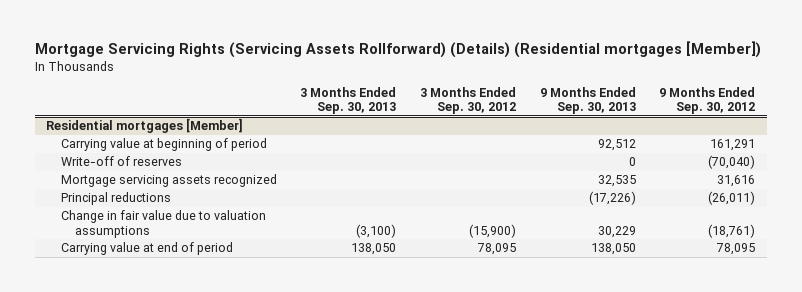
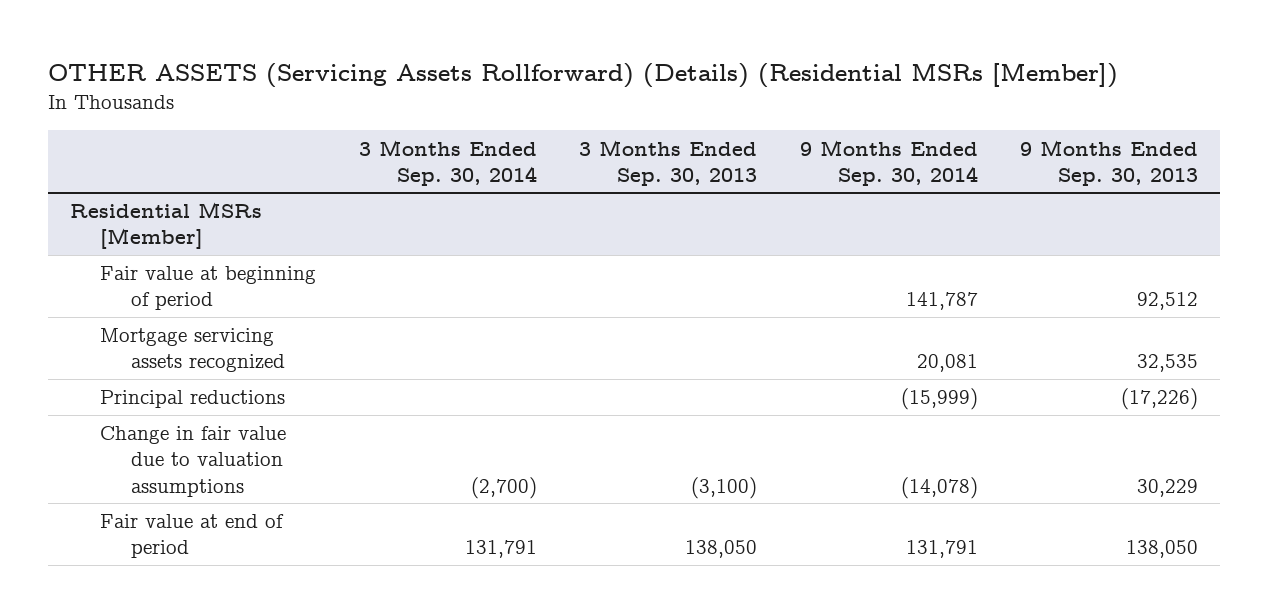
- Mortgage Servicing Rights (Servicing Assets Rollforward) (Details) (Residential mortgages [Member])
+ OTHER ASSETS (Servicing Assets Rollforward) (Details) (Residential MSRs [Member])
- | 3 Months Ended Sep. 30, 2013 | 3 Months Ended Sep. 30, 2012 | 9 Months Ended Sep. 30, 2013 | 9 Months Ended Sep. 30, 2012
+ | 3 Months Ended Sep. 30, 2014 | 3 Months Ended Sep. 30, 2013 | 9 Months Ended Sep. 30, 2014 | 9 Months Ended Sep. 30, 2013
- Residential mortgages [Member]
- Carrying value at beginning of period | | | 92,512 | 161,291
- Write-off of reserves | | | 0 | (70,040)
+ Residential MSRs [Member]
+ Fair value at beginning of period | | | 141,787 | 92,512
- Carrying value at end of period | 138,050 | 78,095 | 138,050 | 78,095
+ Fair value at end of period | 131,791 | 138,050 | 131,791 | 138,050

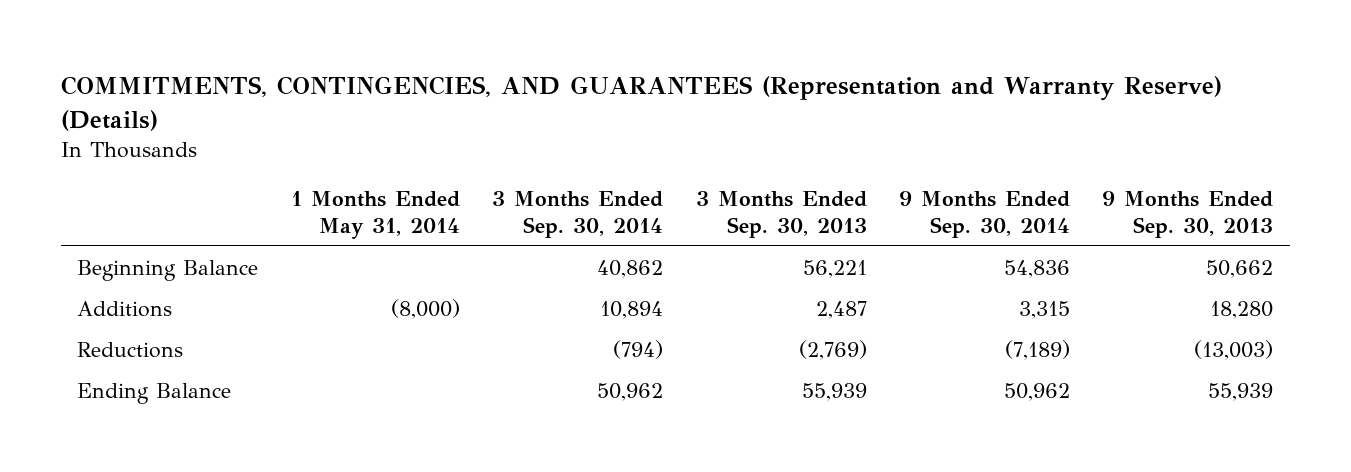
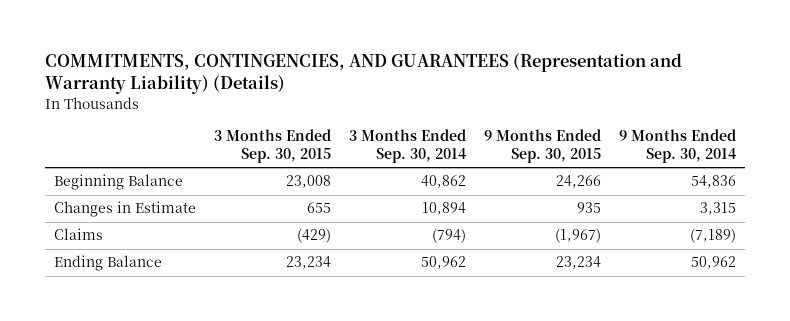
- COMMITMENTS, CONTINGENCIES, AND GUARANTEES (Representation and Warranty Reserve) (Details)
+ COMMITMENTS, CONTINGENCIES, AND GUARANTEES (Representation and Warranty Liability) (Details)
- | 1 Months Ended May 31, 2014 | 3 Months Ended Sep. 30, 2014 | 3 Months Ended Sep. 30, 2013 | 9 Months Ended Sep. 30, 2014 | 9 Months Ended Sep. 30, 2013
+ | 3 Months Ended Sep. 30, 2015 | 3 Months Ended Sep. 30, 2014 | 9 Months Ended Sep. 30, 2015 | 9 Months Ended Sep. 30, 2014
- Additions | (8,000) | 10,894 | 2,487 | 3,315 | 18,280
- Reductions | | (794) | (2,769) | (7,189) | (13,003)
+ Changes in Estimate | 655 | 10,894 | 935 | 3,315
+ Claims | (429) | (794) | (1,967) | (7,189)

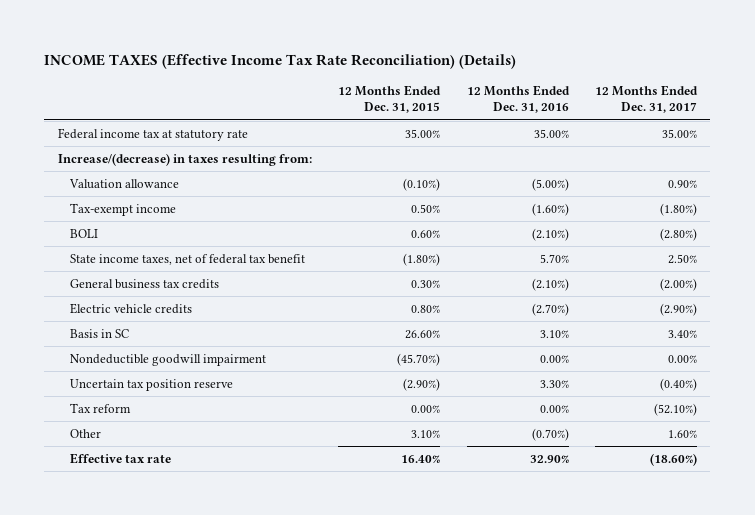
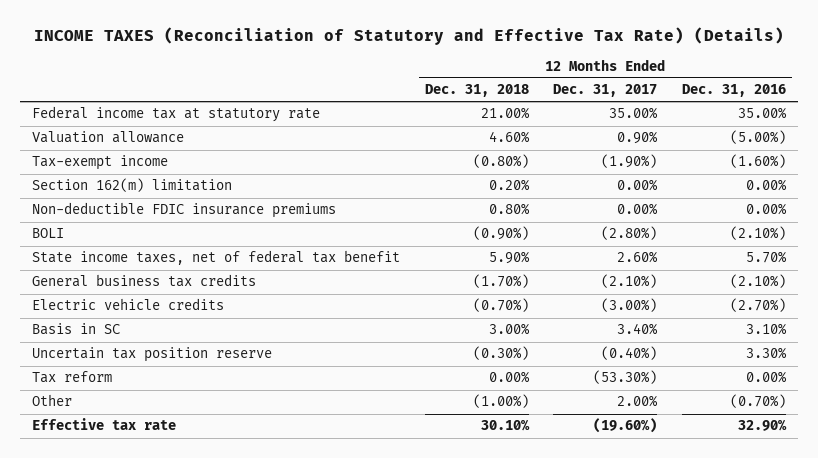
- INCOME TAXES (Effective Income Tax Rate Reconciliation) (Details)
+ INCOME TAXES (Reconciliation of Statutory and Effective Tax Rate) (Details)
- | 12 Months Ended Dec. 31, 2015 | 12 Months Ended Dec. 31, 2016 | 12 Months Ended Dec. 31, 2017
+ | 12 Months Ended Dec. 31, 2018 | 12 Months Ended Dec. 31, 2017 | 12 Months Ended Dec. 31, 2016
- Increase/(decrease) in taxes resulting from:
- Tax-exempt income | 0.50% | (1.60%) | (1.80%)
+ Tax-exempt income | (0.80%) | (1.90%) | (1.60%)
+ Section 162(m) limitation | 0.20% | 0.00% | 0.00%
+ Non-deductible FDIC insurance premiums | 0.80% | 0.00% | 0.00%
- State income taxes, net of federal tax benefit | (1.80%) | 5.70% | 2.50%
- General business tax credits | 0.30% | (2.10%) | (2.00%)
- Electric vehicle credits | 0.80% | (2.70%) | (2.90%)
+ State income taxes, net of federal tax benefit | 5.90% | 2.60% | 5.70%
+ General business tax credits | (1.70%) | (2.10%) | (2.10%)
+ Electric vehicle credits | (0.70%) | (3.00%) | (2.70%)
- Nondeductible goodwill impairment | (45.70%) | 0.00% | 0.00%
- Tax reform | 0.00% | 0.00% | (52.10%)
- Other | 3.10% | (0.70%) | 1.60%
- Effective tax rate | 16.40% | 32.90% | (18.60%)
+ Tax reform | 0.00% | (53.30%) | 0.00%
+ Other | (1.00%) | 2.00% | (0.70%)
+ Effective tax rate | 30.10% | (19.60%) | 32.90%

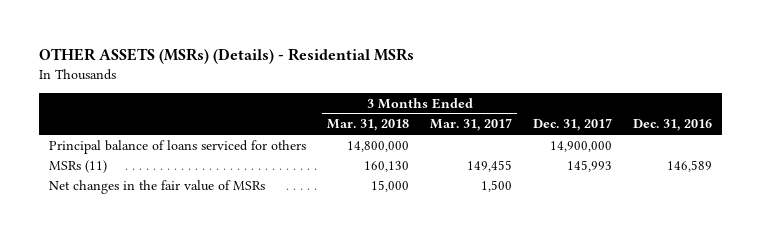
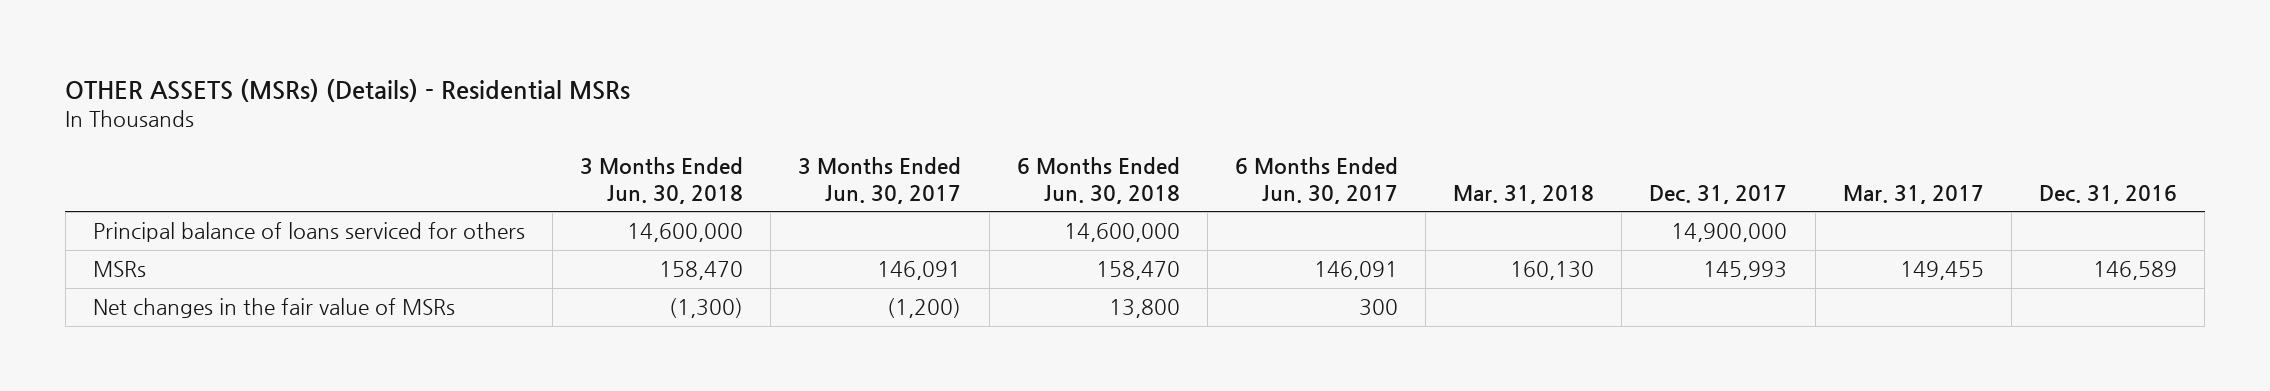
- | 3 Months Ended Mar. 31, 2018 | 3 Months Ended Mar. 31, 2017 | Dec. 31, 2017 | Dec. 31, 2016
+ | 3 Months Ended Jun. 30, 2018 | 3 Months Ended Jun. 30, 2017 | 6 Months Ended Jun. 30, 2018 | 6 Months Ended Jun. 30, 2017 | Mar. 31, 2018 | Dec. 31, 2017 | Mar. 31, 2017 | Dec. 31, 2016
- MSRs (11) | 160,130 | 149,455 | 145,993 | 146,589
+ MSRs | 158,470 | 146,091 | 158,470 | 146,091 | 160,130 | 145,993 | 149,455 | 146,589

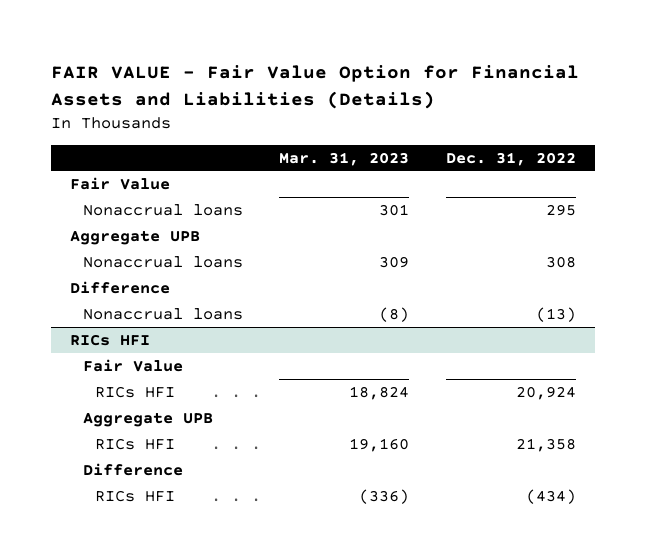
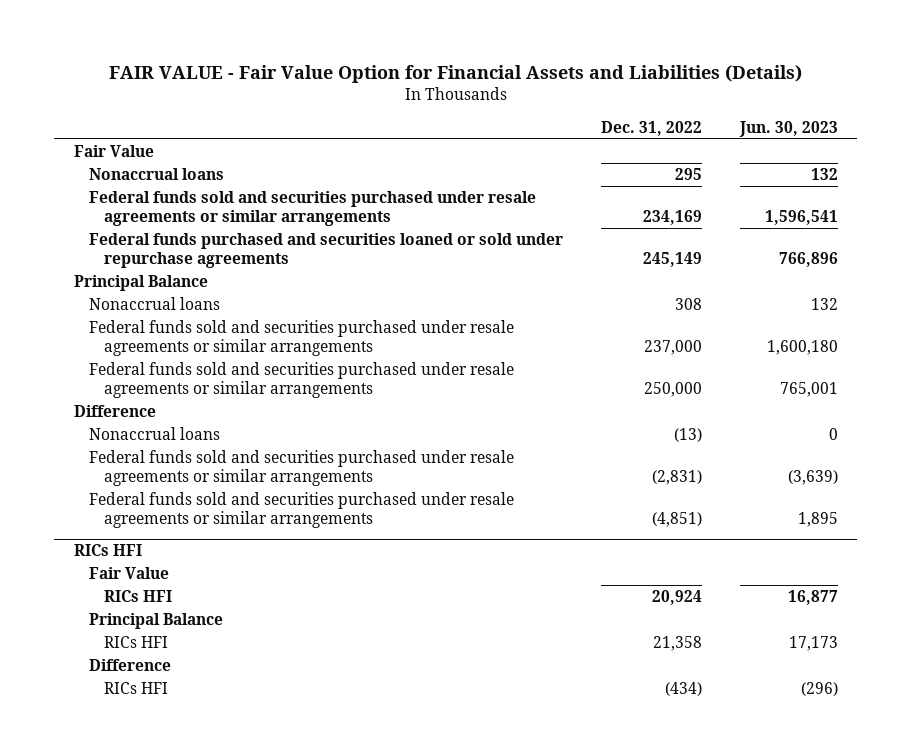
- | Mar. 31, 2023 | Dec. 31, 2022
+ | Dec. 31, 2022 | Jun. 30, 2023
- Aggregate UPB
+ Federal funds sold and securities purchased under resale agreements or similar arrangements | 234,169 | 1,596,541
+ Federal funds purchased and securities loaned or sold under repurchase agreements | 245,149 | 766,896
+ Principal Balance
+ Federal funds sold and securities purchased under resale agreements or similar arrangements | 237,000 | 1,600,180
+ Federal funds sold and securities purchased under resale agreements or similar arrangements | 250,000 | 765,001
+ Federal funds sold and securities purchased under resale agreements or similar arrangements | (2,831) | (3,639)
+ Federal funds sold and securities purchased under resale agreements or similar arrangements | (4,851) | 1,895
@ RICs HFI
- Aggregate UPB
+ Principal Balance

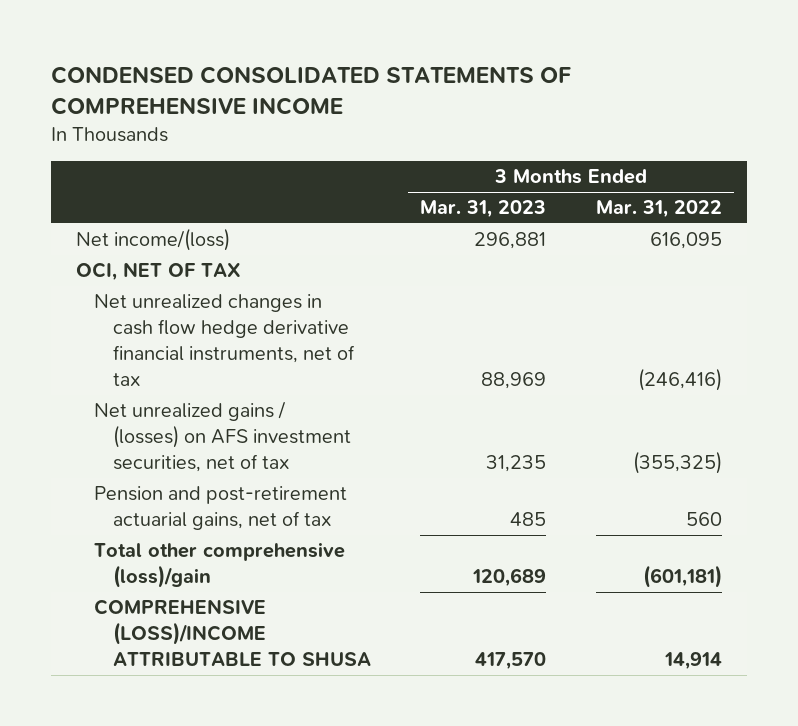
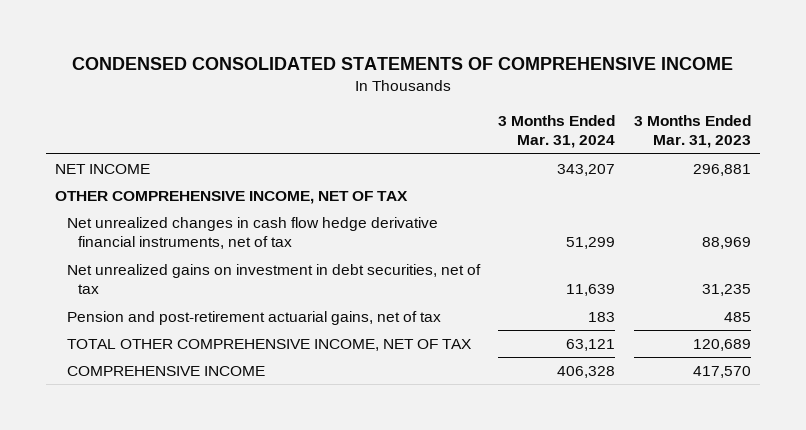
- | 3 Months Ended Mar. 31, 2023 | 3 Months Ended Mar. 31, 2022
+ | 3 Months Ended Mar. 31, 2024 | 3 Months Ended Mar. 31, 2023
- Net income/(loss) | 296,881 | 616,095
- OCI, NET OF TAX
+ NET INCOME | 343,207 | 296,881
+ OTHER COMPREHENSIVE INCOME, NET OF TAX
- Net unrealized gains / (losses) on AFS investment securities, net of tax | 31,235 | (355,325)
+ Net unrealized gains on investment in debt securities, net of tax | 11,639 | 31,235
- Total other comprehensive (loss)/gain | 120,689 | (601,181)
- COMPREHENSIVE (LOSS)/INCOME ATTRIBUTABLE TO SHUSA | 417,570 | 14,914
+ TOTAL OTHER COMPREHENSIVE INCOME, NET OF TAX | 63,121 | 120,689
+ COMPREHENSIVE INCOME | 406,328 | 417,570

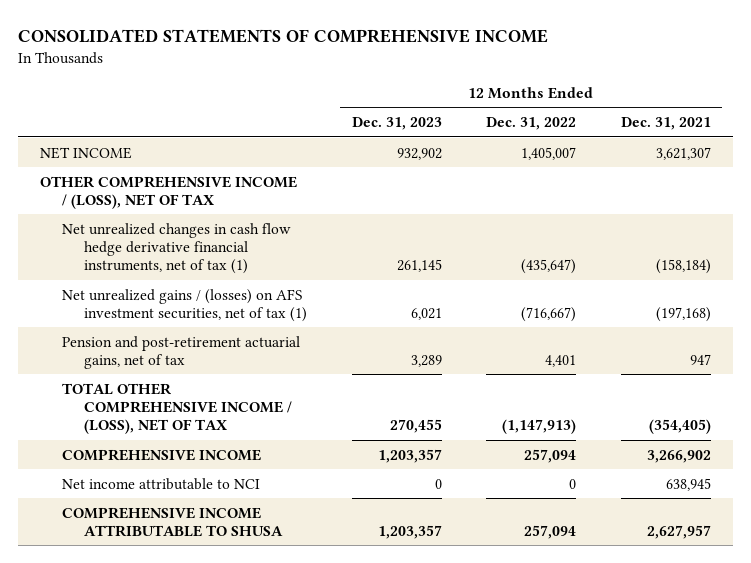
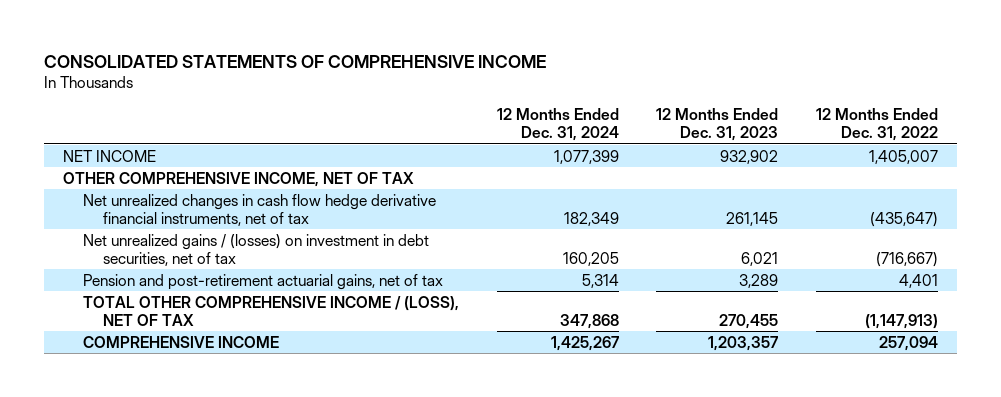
- | 12 Months Ended Dec. 31, 2023 | 12 Months Ended Dec. 31, 2022 | 12 Months Ended Dec. 31, 2021
+ | 12 Months Ended Dec. 31, 2024 | 12 Months Ended Dec. 31, 2023 | 12 Months Ended Dec. 31, 2022
- OTHER COMPREHENSIVE INCOME / (LOSS), NET OF TAX
- Net unrealized changes in cash flow hedge derivative financial instruments, net of tax (1) | 261,145 | (435,647) | (158,184)
- Net unrealized gains / (losses) on AFS investment securities, net of tax (1) | 6,021 | (716,667) | (197,168)
+ OTHER COMPREHENSIVE INCOME, NET OF TAX
+ Net unrealized changes in cash flow hedge derivative financial instruments, net of tax | 182,349 | 261,145 | (435,647)
+ Net unrealized gains / (losses) on investment in debt securities, net of tax | 160,205 | 6,021 | (716,667)
- Net income attributable to NCI | 0 | 0 | 638,945
- COMPREHENSIVE INCOME ATTRIBUTABLE TO SHUSA | 1,203,357 | 257,094 | 2,627,957

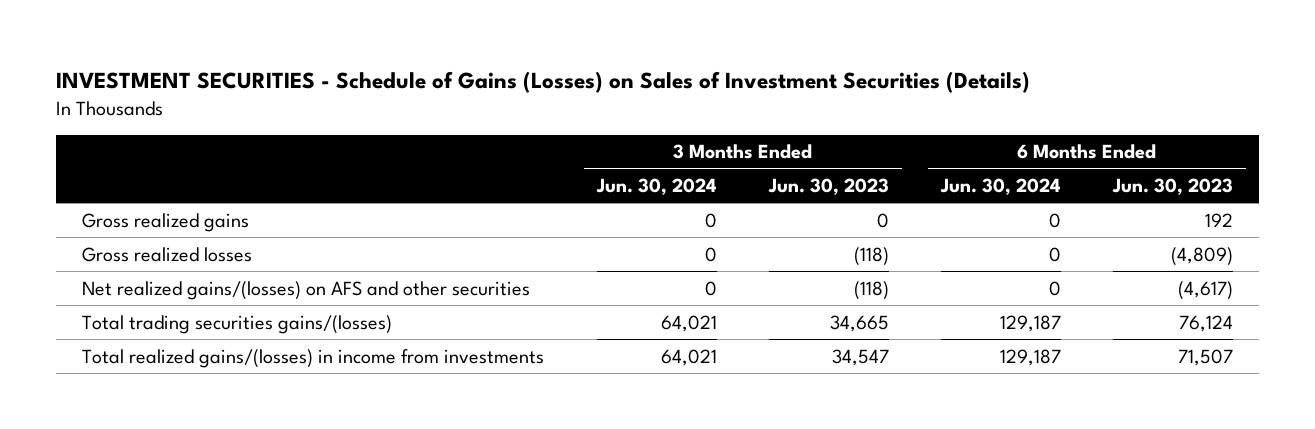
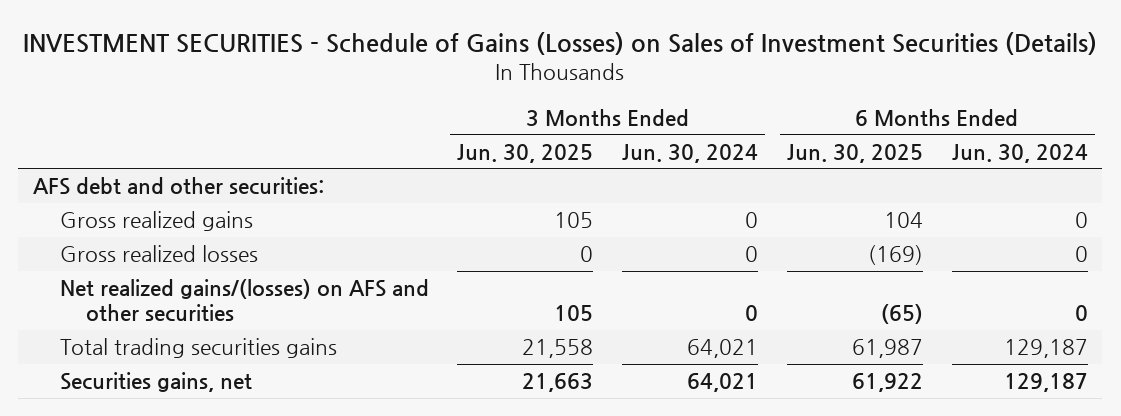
- | 3 Months Ended Jun. 30, 2024 | 3 Months Ended Jun. 30, 2023 | 6 Months Ended Jun. 30, 2024 | 6 Months Ended Jun. 30, 2023
+ | 3 Months Ended Jun. 30, 2025 | 3 Months Ended Jun. 30, 2024 | 6 Months Ended Jun. 30, 2025 | 6 Months Ended Jun. 30, 2024
+ AFS debt and other securities:
- Total trading securities gains/(losses) | 64,021 | 34,665 | 129,187 | 76,124
- Total realized gains/(losses) in income from investments | 64,021 | 34,547 | 129,187 | 71,507
+ Total trading securities gains | 21,558 | 64,021 | 61,987 | 129,187
+ Securities gains, net | 21,663 | 64,021 | 61,922 | 129,187

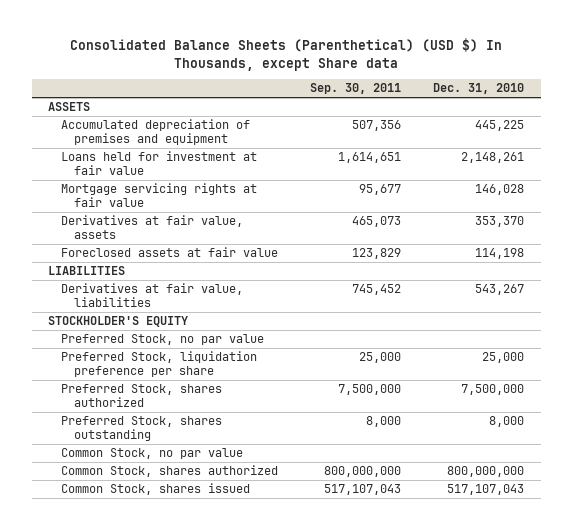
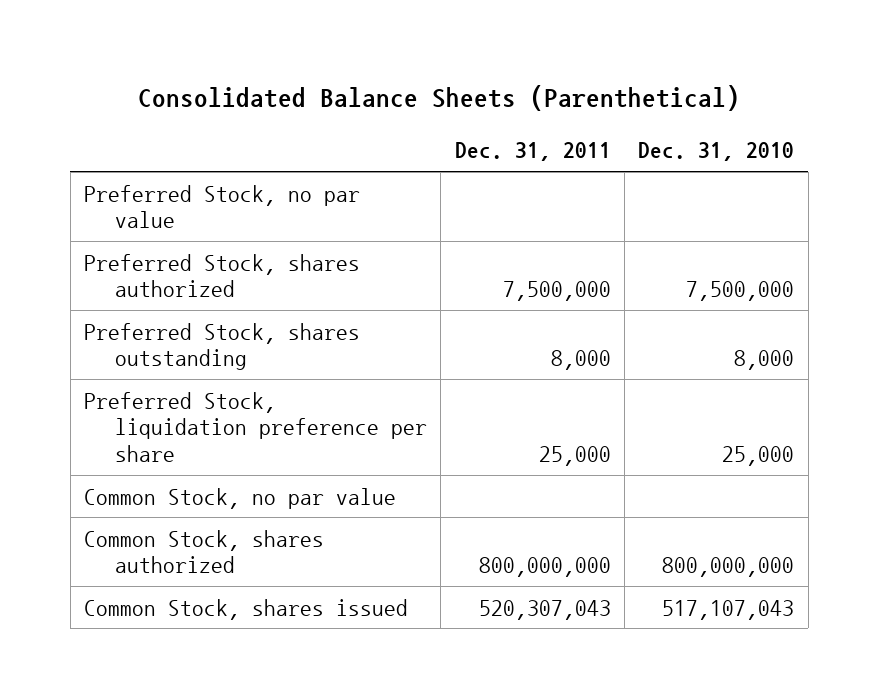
- Consolidated Balance Sheets (Parenthetical) (USD $) In Thousands, except Share data
+ Consolidated Balance Sheets (Parenthetical)
- | Sep. 30, 2011 | Dec. 31, 2010
+ | Dec. 31, 2011 | Dec. 31, 2010
- ASSETS
- Accumulated depreciation of premises and equipment | 507,356 | 445,225
- Loans held for investment at fair value | 1,614,651 | 2,148,261
- Mortgage servicing rights at fair value | 95,677 | 146,028
- Derivatives at fair value, assets | 465,073 | 353,370
- Foreclosed assets at fair value | 123,829 | 114,198
- LIABILITIES
- Derivatives at fair value, liabilities | 745,452 | 543,267
- STOCKHOLDER'S EQUITY
moved down: Preferred Stock, liquidation preference per share | 25,000 | 25,000

